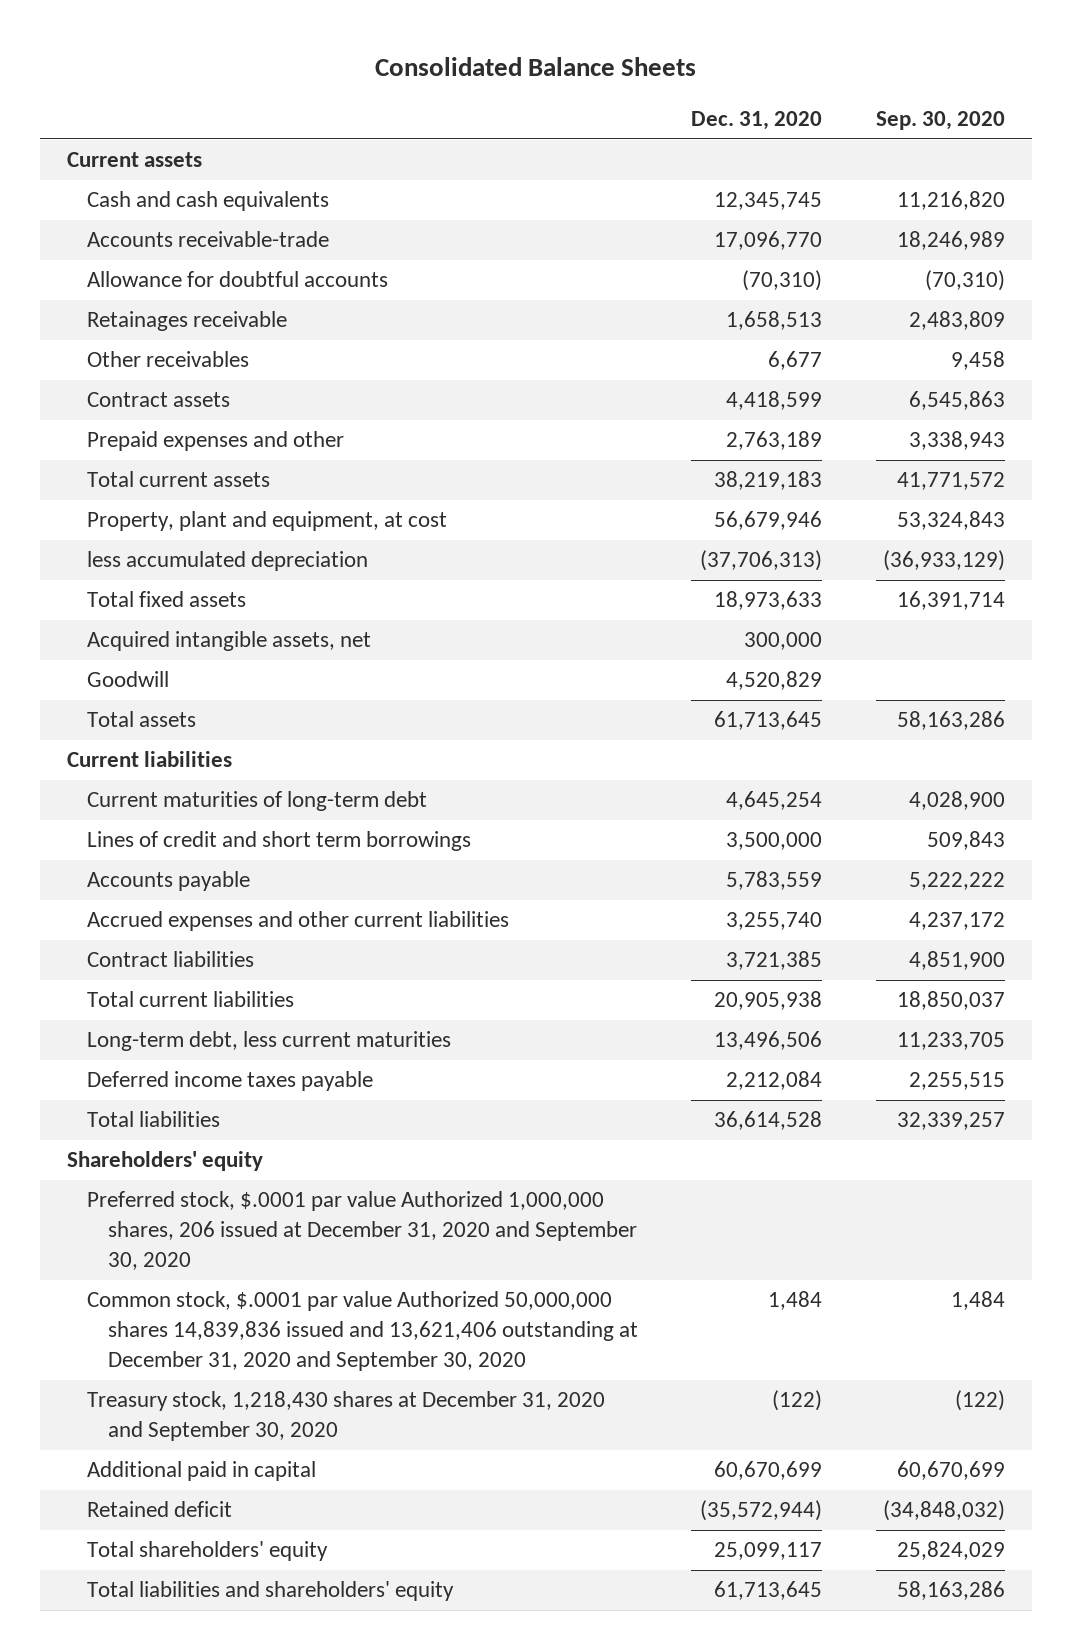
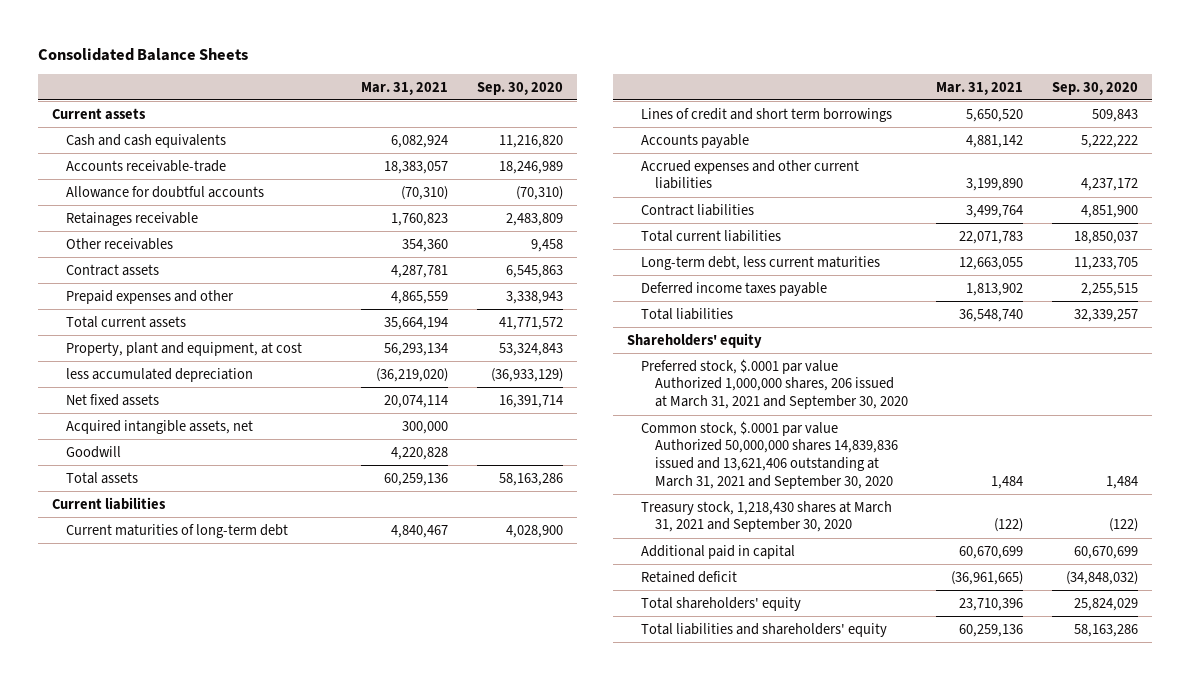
- | Dec. 31, 2020 | Sep. 30, 2020
+ | Mar. 31, 2021 | Sep. 30, 2020
- Total fixed assets | 18,973,633 | 16,391,714
+ Net fixed assets | 20,074,114 | 16,391,714
- Preferred stock, $.0001 par value Authorized 1,000,000 shares, 206 issued at December 31, 2020 and September 30, 2020
- Common stock, $.0001 par value Authorized 50,000,000 shares 14,839,836 issued and 13,621,406 outstanding at December 31, 2020 and September 30, 2020 | 1,484 | 1,484
- Treasury stock, 1,218,430 shares at December 31, 2020 and September 30, 2020 | (122) | (122)
+ Preferred stock, $.0001 par value Authorized 1,000,000 shares, 206 issued at March 31, 2021 and September 30, 2020
+ Common stock, $.0001 par value Authorized 50,000,000 shares 14,839,836 issued and 13,621,406 outstanding at March 31, 2021 and September 30, 2020 | 1,484 | 1,484
+ Treasury stock, 1,218,430 shares at March 31, 2021 and September 30, 2020 | (122) | (122)

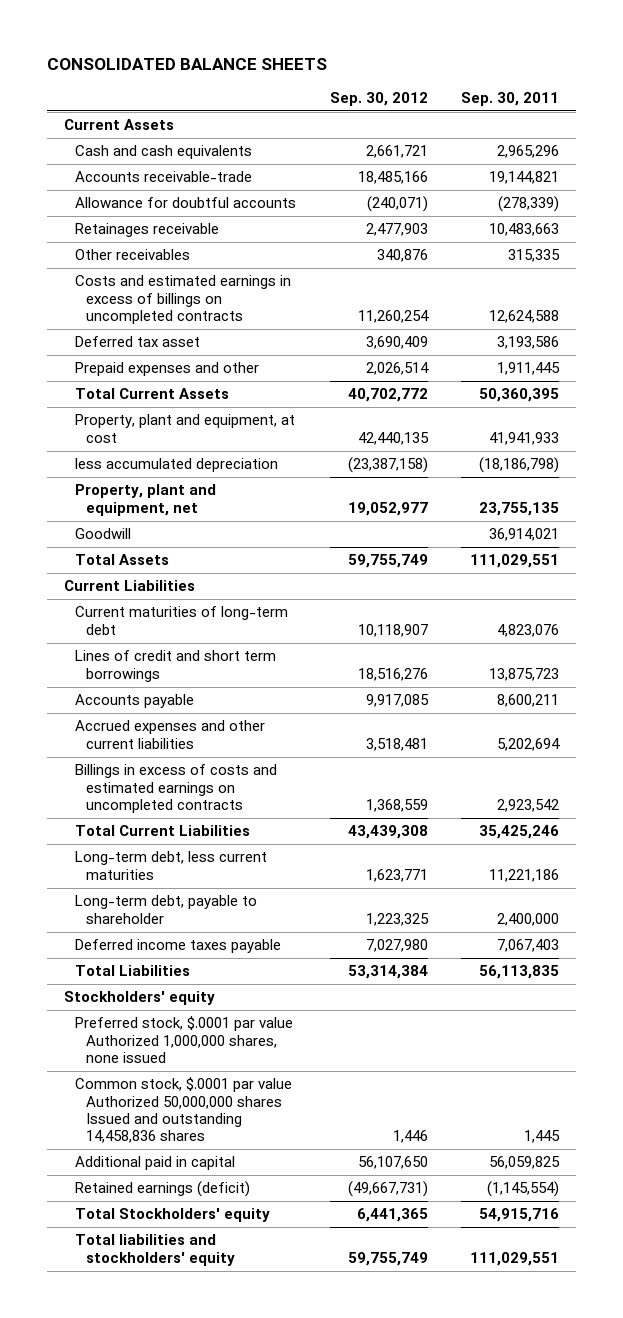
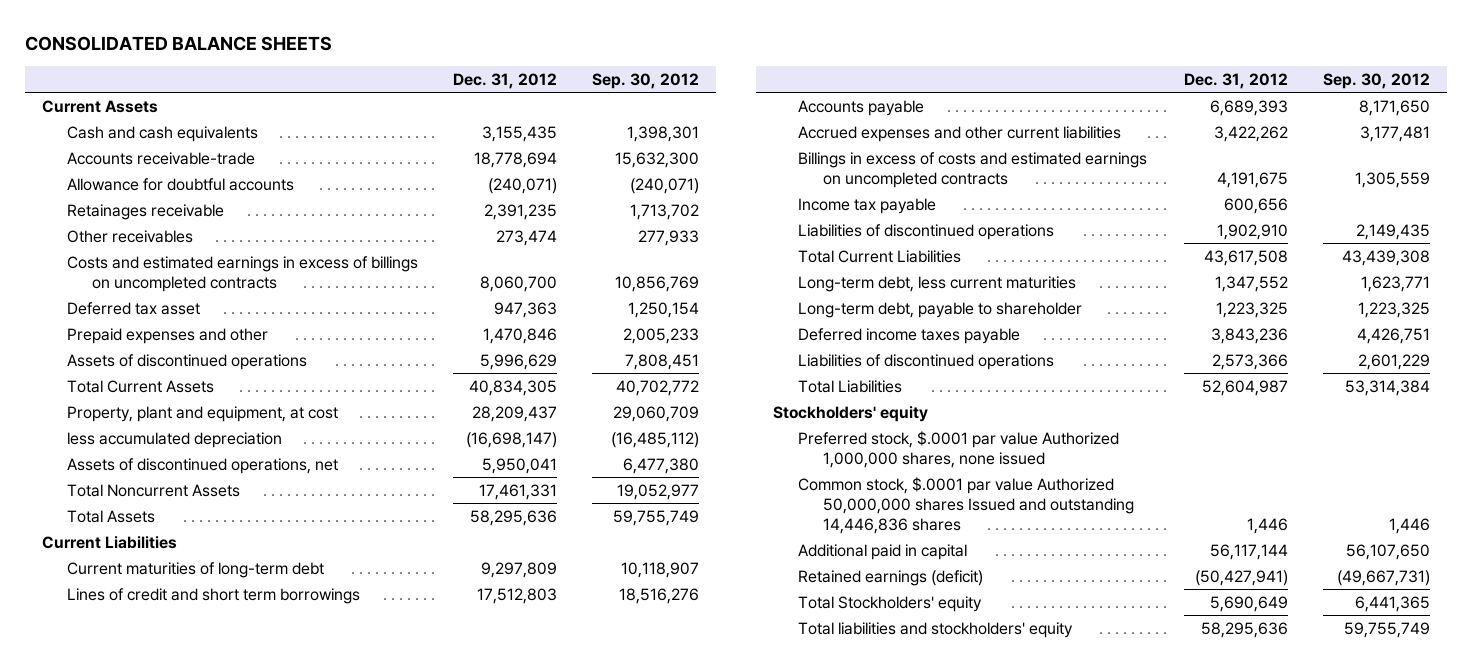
- | Sep. 30, 2012 | Sep. 30, 2011
+ | Dec. 31, 2012 | Sep. 30, 2012
- Cash and cash equivalents | 2,661,721 | 2,965,296
- Accounts receivable-trade | 18,485,166 | 19,144,821
+ Cash and cash equivalents | 3,155,435 | 1,398,301
+ Accounts receivable-trade | 18,778,694 | 15,632,300
- Retainages receivable | 2,477,903 | 10,483,663
- Other receivables | 340,876 | 315,335
- Costs and estimated earnings in excess of billings on uncompleted contracts | 11,260,254 | 12,624,588
- Deferred tax asset | 3,690,409 | 3,193,586
- Prepaid expenses and other | 2,026,514 | 1,911,445
+ Retainages receivable | 2,391,235 | 1,713,702
+ Other receivables | 273,474 | 277,933
+ Costs and estimated earnings in excess of billings on uncompleted contracts | 8,060,700 | 10,856,769
+ Deferred tax asset | 947,363 | 1,250,154
+ Prepaid expenses and other | 1,470,846 | 2,005,233
+ Assets of discontinued operations | 5,996,629 | 7,808,451
- Property, plant and equipment, at cost | 42,440,135 | 41,941,933
- less accumulated depreciation | (23,387,158) | (18,186,798)
- Property, plant and equipment, net | 19,052,977 | 23,755,135
- Goodwill | | 36,914,021
+ Property, plant and equipment, at cost | 28,209,437 | 29,060,709
+ less accumulated depreciation | (16,698,147) | (16,485,112)
+ Assets of discontinued operations, net | 5,950,041 | 6,477,380
+ Total Noncurrent Assets | 17,461,331 | 19,052,977
- Accounts payable | 9,917,085 | 8,600,211
- Accrued expenses and other current liabilities | 3,518,481 | 5,202,694
- Billings in excess of costs and estimated earnings on uncompleted contracts | 1,368,559 | 2,923,542
+ Accounts payable | 6,689,393 | 8,171,650
+ Accrued expenses and other current liabilities | 3,422,262 | 3,177,481
+ Billings in excess of costs and estimated earnings on uncompleted contracts | 4,191,675 | 1,305,559
+ Income tax payable | 600,656 |
+ Liabilities of discontinued operations | 1,902,910 | 2,149,435
- Deferred income taxes payable | 7,027,980 | 7,067,403
+ Deferred income taxes payable | 3,843,236 | 4,426,751
+ Liabilities of discontinued operations | 2,573,366 | 2,601,229
- Common stock, $.0001 par value Authorized 50,000,000 shares Issued and outstanding 14,458,836 shares | 1,446 | 1,445
+ Common stock, $.0001 par value Authorized 50,000,000 shares Issued and outstanding 14,446,836 shares | 1,446 | 1,446

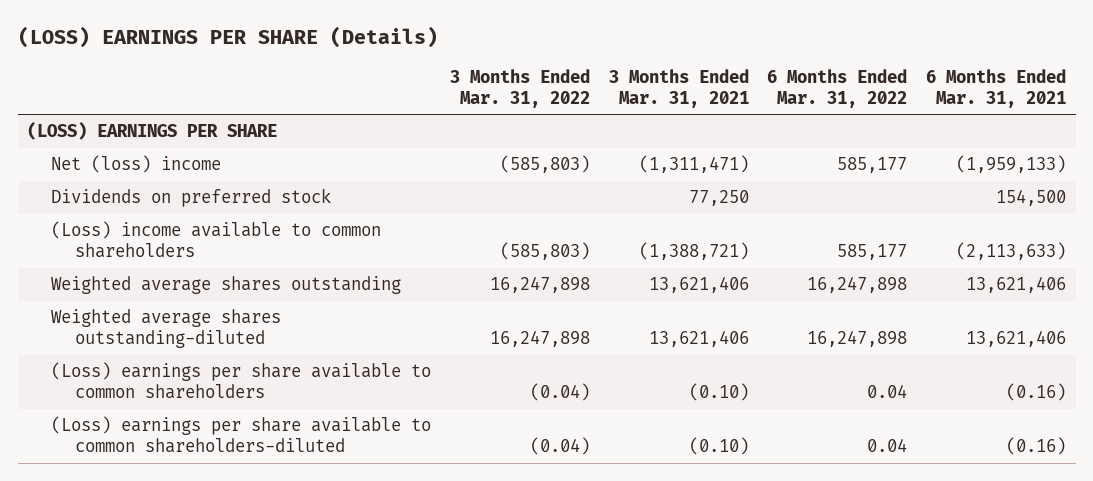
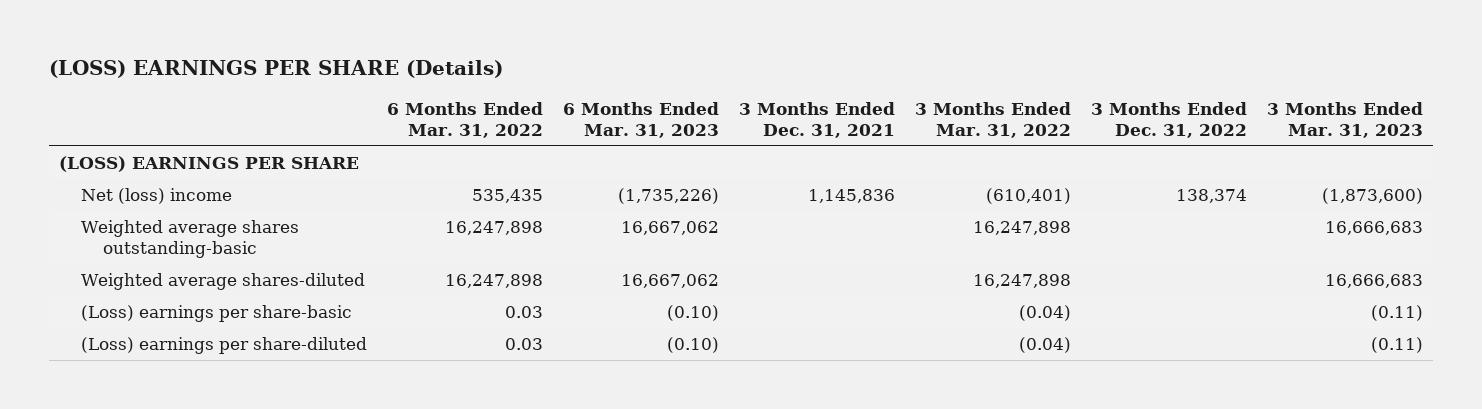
- | 3 Months Ended Mar. 31, 2022 | 3 Months Ended Mar. 31, 2021 | 6 Months Ended Mar. 31, 2022 | 6 Months Ended Mar. 31, 2021
+ | 6 Months Ended Mar. 31, 2022 | 6 Months Ended Mar. 31, 2023 | 3 Months Ended Dec. 31, 2021 | 3 Months Ended Mar. 31, 2022 | 3 Months Ended Dec. 31, 2022 | 3 Months Ended Mar. 31, 2023
- Net (loss) income | (585,803) | (1,311,471) | 585,177 | (1,959,133)
- Dividends on preferred stock | | 77,250 | | 154,500
- (Loss) income available to common shareholders | (585,803) | (1,388,721) | 585,177 | (2,113,633)
- Weighted average shares outstanding | 16,247,898 | 13,621,406 | 16,247,898 | 13,621,406
- Weighted average shares outstanding-diluted | 16,247,898 | 13,621,406 | 16,247,898 | 13,621,406
- (Loss) earnings per share available to common shareholders | (0.04) | (0.10) | 0.04 | (0.16)
- (Loss) earnings per share available to common shareholders-diluted | (0.04) | (0.10) | 0.04 | (0.16)
+ Net (loss) income | 535,435 | (1,735,226) | 1,145,836 | (610,401) | 138,374 | (1,873,600)
+ Weighted average shares outstanding-basic | 16,247,898 | 16,667,062 | | 16,247,898 | | 16,666,683
+ Weighted average shares-diluted | 16,247,898 | 16,667,062 | | 16,247,898 | | 16,666,683
+ (Loss) earnings per share-basic | 0.03 | (0.10) | | (0.04) | | (0.11)
+ (Loss) earnings per share-diluted | 0.03 | (0.10) | | (0.04) | | (0.11)

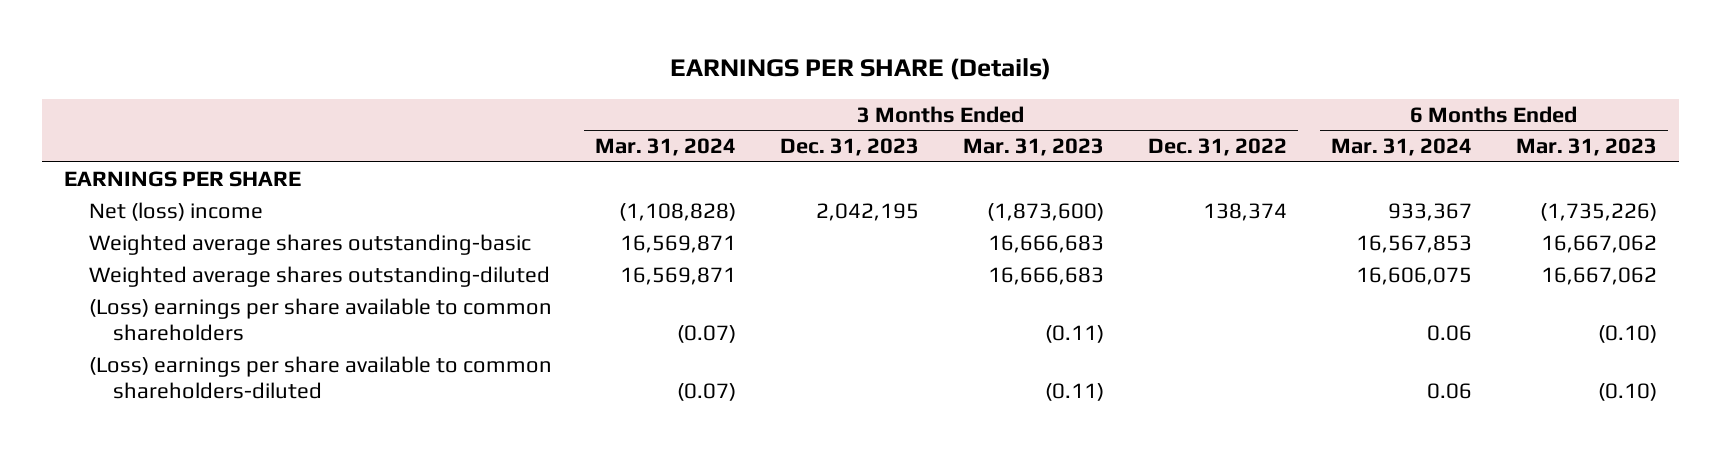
- (LOSS) EARNINGS PER SHARE (Details)
+ EARNINGS PER SHARE (Details)
- | 6 Months Ended Mar. 31, 2022 | 6 Months Ended Mar. 31, 2023 | 3 Months Ended Dec. 31, 2021 | 3 Months Ended Mar. 31, 2022 | 3 Months Ended Dec. 31, 2022 | 3 Months Ended Mar. 31, 2023
+ | 3 Months Ended Mar. 31, 2024 | 3 Months Ended Dec. 31, 2023 | 3 Months Ended Mar. 31, 2023 | 3 Months Ended Dec. 31, 2022 | 6 Months Ended Mar. 31, 2024 | 6 Months Ended Mar. 31, 2023
- (LOSS) EARNINGS PER SHARE
+ EARNINGS PER SHARE
- Weighted average shares-diluted | 16,247,898 | 16,667,062 | | 16,247,898 | | 16,666,683
- (Loss) earnings per share-basic | 0.03 | (0.10) | | (0.04) | | (0.11)
- (Loss) earnings per share-diluted | 0.03 | (0.10) | | (0.04) | | (0.11)
+ Weighted average shares outstanding-diluted | 16,569,871 | | 16,666,683 | | 16,606,075 | 16,667,062
+ (Loss) earnings per share available to common shareholders | (0.07) | | (0.11) | | 0.06 | (0.10)
+ (Loss) earnings per share available to common shareholders-diluted | (0.07) | | (0.11) | | 0.06 | (0.10)

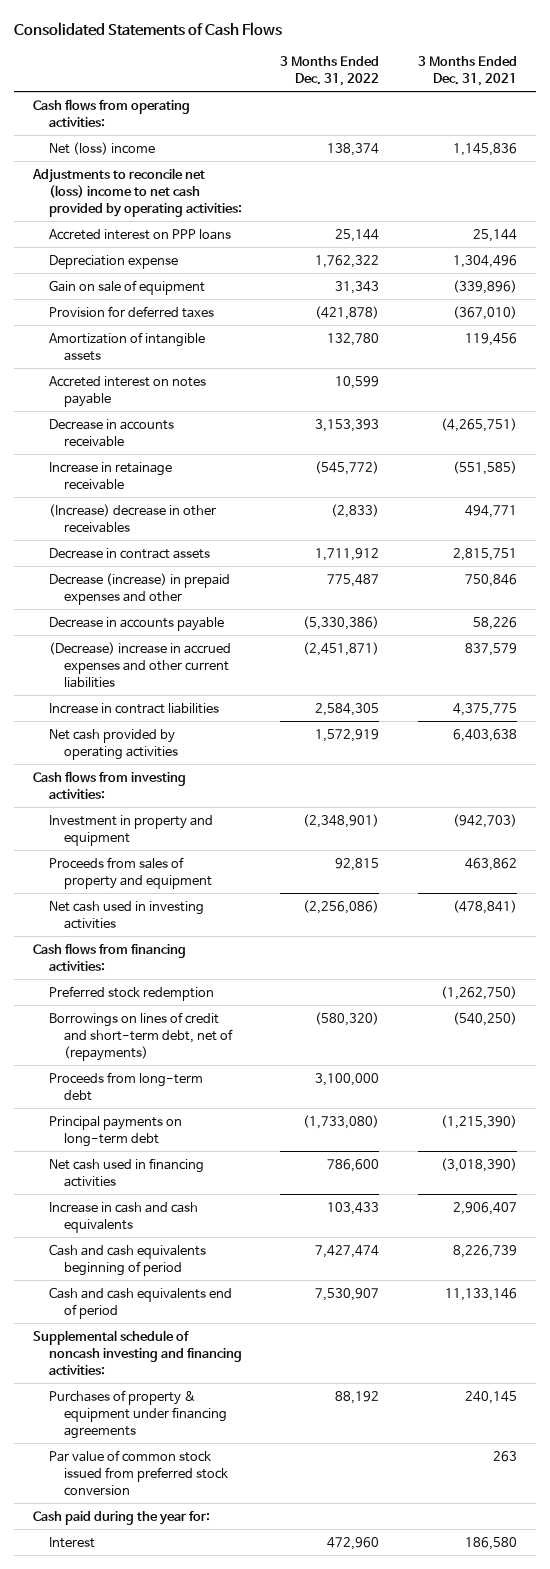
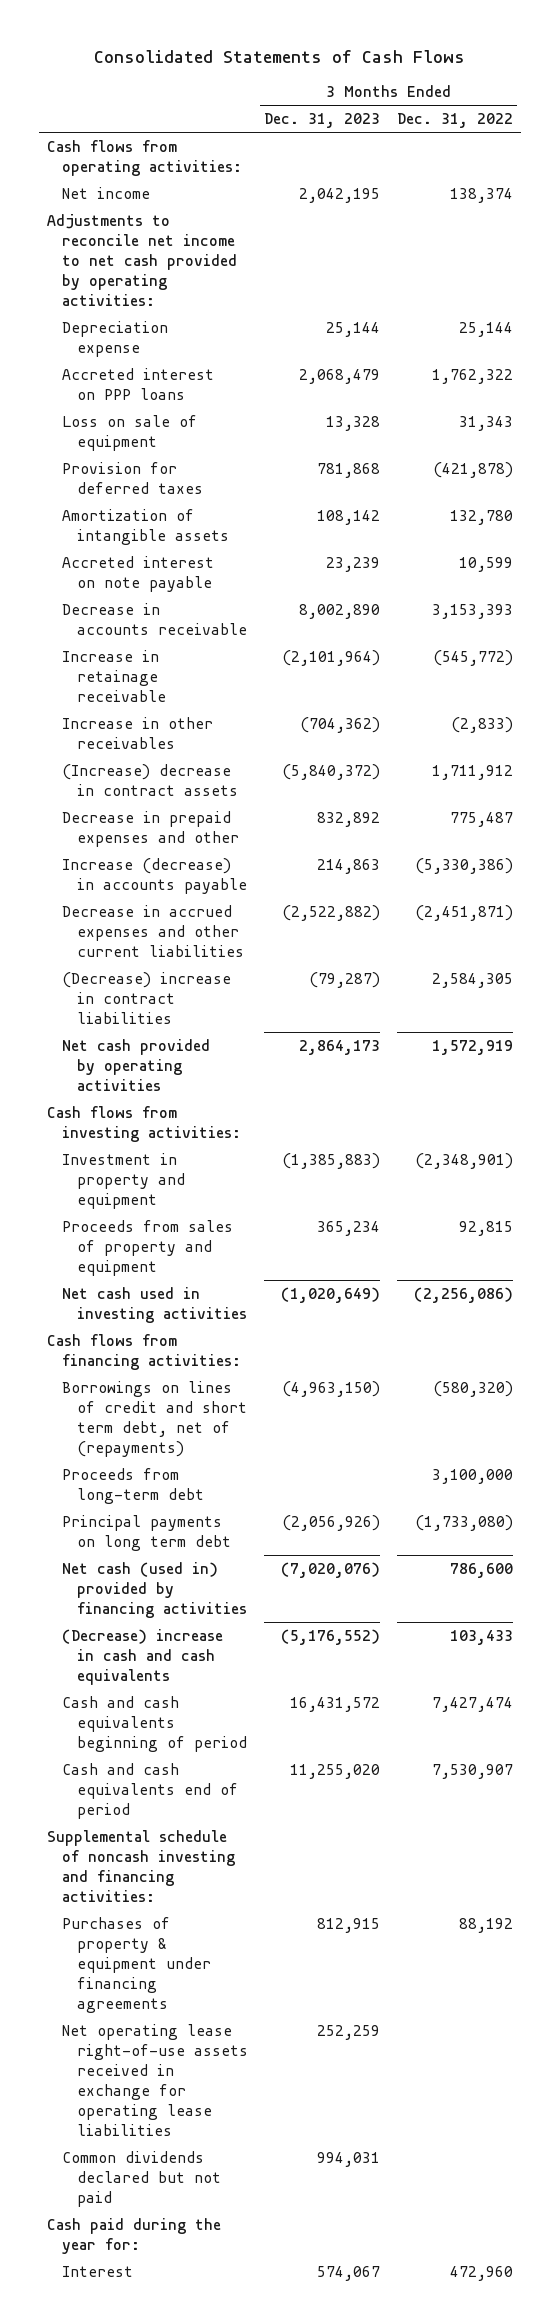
- | 3 Months Ended Dec. 31, 2022 | 3 Months Ended Dec. 31, 2021
+ | 3 Months Ended Dec. 31, 2023 | 3 Months Ended Dec. 31, 2022
- Net (loss) income | 138,374 | 1,145,836
- Adjustments to reconcile net (loss) income to net cash provided by operating activities:
- Accreted interest on PPP loans | 25,144 | 25,144
- Depreciation expense | 1,762,322 | 1,304,496
- Gain on sale of equipment | 31,343 | (339,896)
+ Net income | 2,042,195 | 138,374
+ Adjustments to reconcile net income to net cash provided by operating activities:
+ Depreciation expense | 25,144 | 25,144
+ Accreted interest on PPP loans | 2,068,479 | 1,762,322
+ Loss on sale of equipment | 13,328 | 31,343
- Accreted interest on notes payable | 10,599 |
+ Accreted interest on note payable | 23,239 | 10,599
- (Increase) decrease in other receivables | (2,833) | 494,771
- Decrease in contract assets | 1,711,912 | 2,815,751
- Decrease (increase) in prepaid expenses and other | 775,487 | 750,846
- Decrease in accounts payable | (5,330,386) | 58,226
- (Decrease) increase in accrued expenses and other current liabilities | (2,451,871) | 837,579
- Increase in contract liabilities | 2,584,305 | 4,375,775
+ Increase in other receivables | (704,362) | (2,833)
+ (Increase) decrease in contract assets | (5,840,372) | 1,711,912
+ Decrease in prepaid expenses and other | 832,892 | 775,487
+ Increase (decrease) in accounts payable | 214,863 | (5,330,386)
+ Decrease in accrued expenses and other current liabilities | (2,522,882) | (2,451,871)
+ (Decrease) increase in contract liabilities | (79,287) | 2,584,305
- Preferred stock redemption | | (1,262,750)
- Borrowings on lines of credit and short-term debt, net of (repayments) | (580,320) | (540,250)
+ Borrowings on lines of credit and short term debt, net of (repayments) | (4,963,150) | (580,320)
- Principal payments on long-term debt | (1,733,080) | (1,215,390)
- Net cash used in financing activities | 786,600 | (3,018,390)
- Increase in cash and cash equivalents | 103,433 | 2,906,407
+ Principal payments on long term debt | (2,056,926) | (1,733,080)
+ Net cash (used in) provided by financing activities | (7,020,076) | 786,600
+ (Decrease) increase in cash and cash equivalents | (5,176,552) | 103,433
- Par value of common stock issued from preferred stock conversion | | 263
+ Net operating lease right-of-use assets received in exchange for operating lease liabilities | 252,259 |
+ Common dividends declared but not paid | 994,031 |

